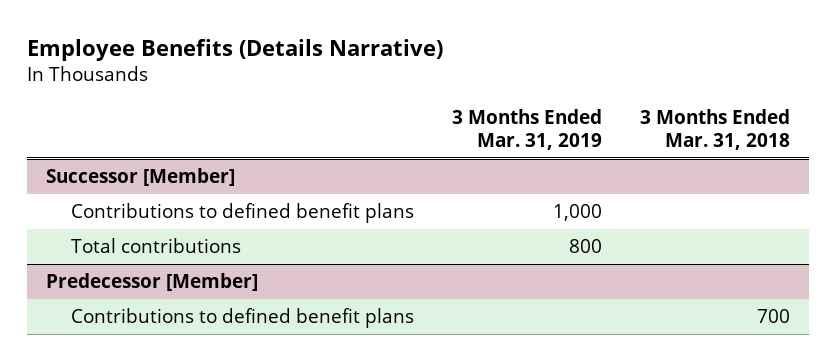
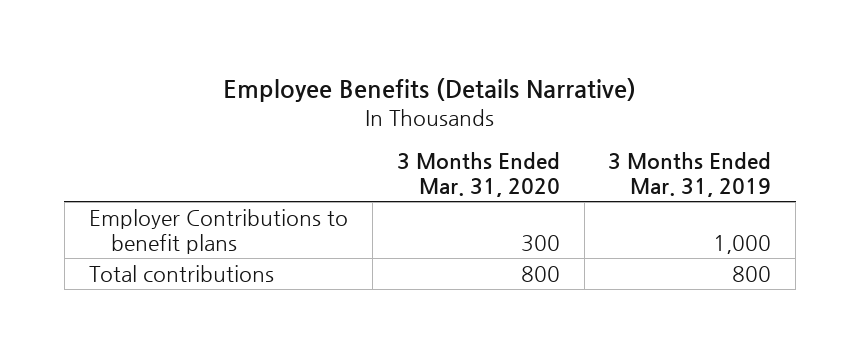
- | 3 Months Ended Mar. 31, 2019 | 3 Months Ended Mar. 31, 2018
+ | 3 Months Ended Mar. 31, 2020 | 3 Months Ended Mar. 31, 2019
- Successor [Member]
- Contributions to defined benefit plans | 1,000 |
+ Employer Contributions to benefit plans | 300 | 1,000
- Predecessor [Member]
- Contributions to defined benefit plans | | 700

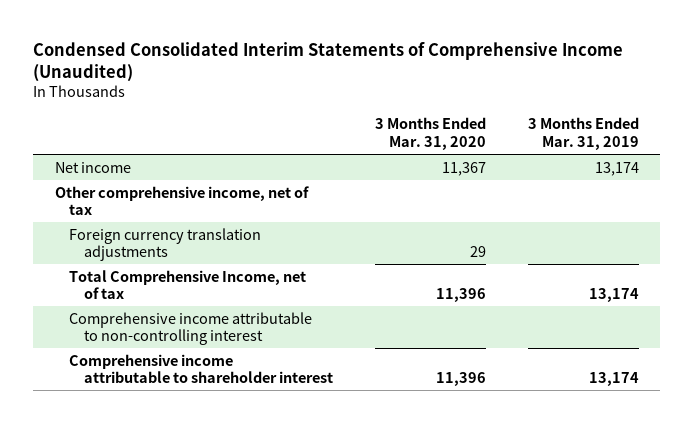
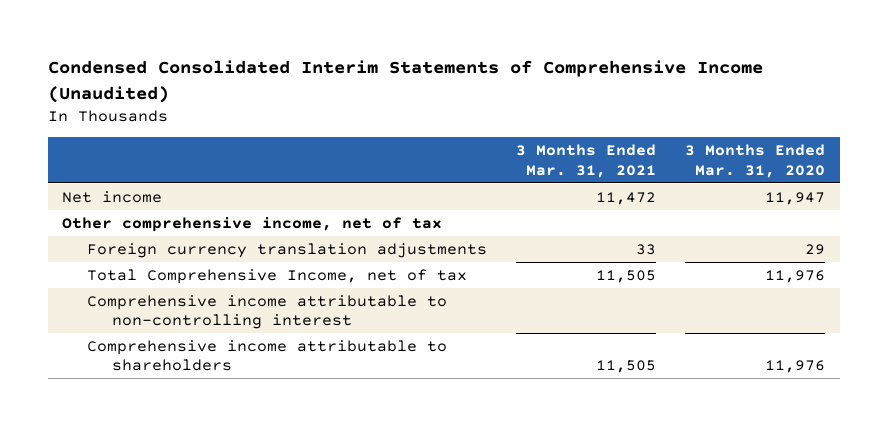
- | 3 Months Ended Mar. 31, 2020 | 3 Months Ended Mar. 31, 2019
+ | 3 Months Ended Mar. 31, 2021 | 3 Months Ended Mar. 31, 2020
- Net income | 11,367 | 13,174
+ Net income | 11,472 | 11,947
- Total Comprehensive Income, net of tax | 11,396 | 13,174
+ Total Comprehensive Income, net of tax | 11,505 | 11,976
- Comprehensive income attributable to shareholder interest | 11,396 | 13,174
+ Comprehensive income attributable to shareholders | 11,505 | 11,976

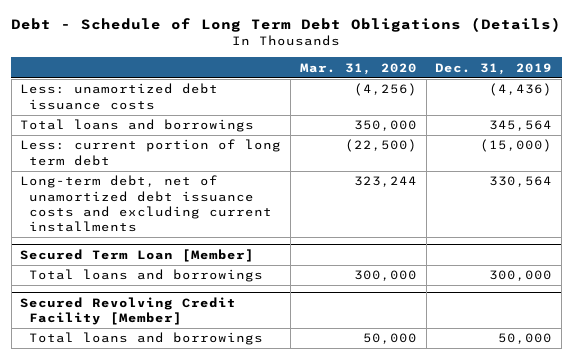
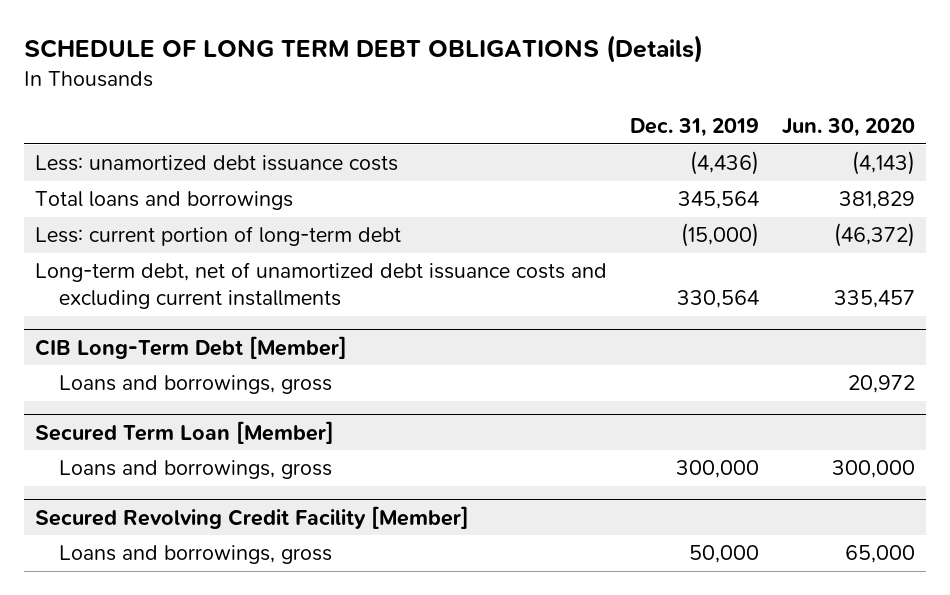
- Debt - Schedule of Long Term Debt Obligations (Details)
+ SCHEDULE OF LONG TERM DEBT OBLIGATIONS (Details)
- | Mar. 31, 2020 | Dec. 31, 2019
+ | Dec. 31, 2019 | Jun. 30, 2020
- Less: current portion of long term debt | (22,500) | (15,000)
+ Less: current portion of long-term debt | (15,000) | (46,372)
+ CIB Long-Term Debt [Member]
+ Loans and borrowings, gross | | 20,972
@ Secured Term Loan [Member]
- Total loans and borrowings | 300,000 | 300,000
+ Loans and borrowings, gross | 300,000 | 300,000
@ Secured Revolving Credit Facility [Member]
- Total loans and borrowings | 50,000 | 50,000
+ Loans and borrowings, gross | 50,000 | 65,000

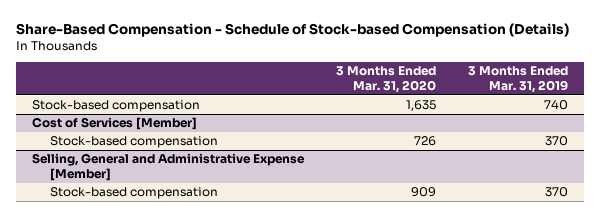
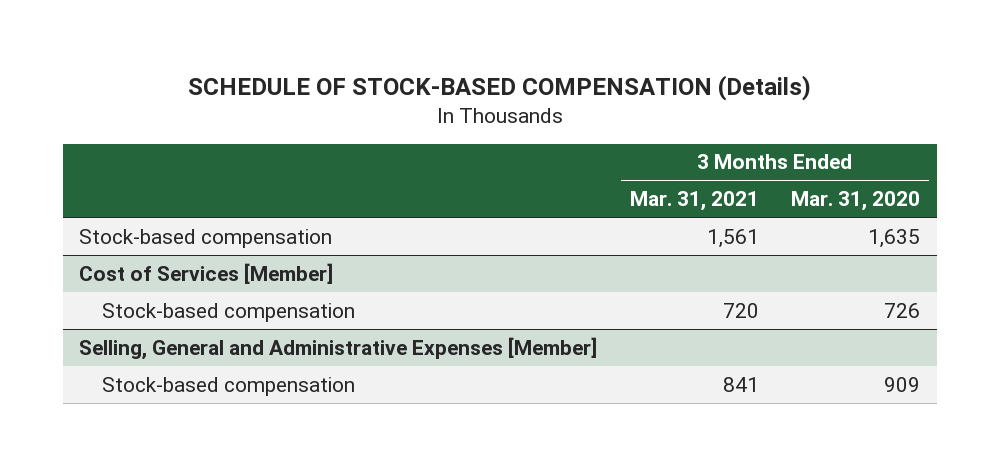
- Share-Based Compensation - Schedule of Stock-based Compensation (Details)
+ SCHEDULE OF STOCK-BASED COMPENSATION (Details)
- | 3 Months Ended Mar. 31, 2020 | 3 Months Ended Mar. 31, 2019
+ | 3 Months Ended Mar. 31, 2021 | 3 Months Ended Mar. 31, 2020
- Selling, General and Administrative Expense [Member]
+ Selling, General and Administrative Expenses [Member]

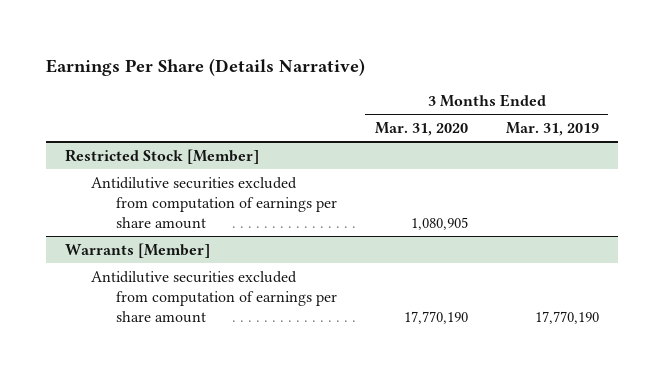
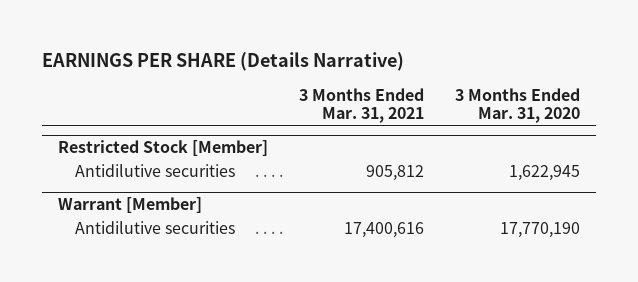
- Earnings Per Share (Details Narrative)
+ EARNINGS PER SHARE (Details Narrative)
- | 3 Months Ended Mar. 31, 2020 | 3 Months Ended Mar. 31, 2019
+ | 3 Months Ended Mar. 31, 2021 | 3 Months Ended Mar. 31, 2020
@ Restricted Stock [Member]
- Antidilutive securities excluded from computation of earnings per share amount | 1,080,905 |
- Warrants [Member]
- Antidilutive securities excluded from computation of earnings per share amount | 17,770,190 | 17,770,190
@ Restricted Stock [Member]
+ Antidilutive securities | 905,812 | 1,622,945
+ Warrant [Member]
+ Antidilutive securities | 17,400,616 | 17,770,190

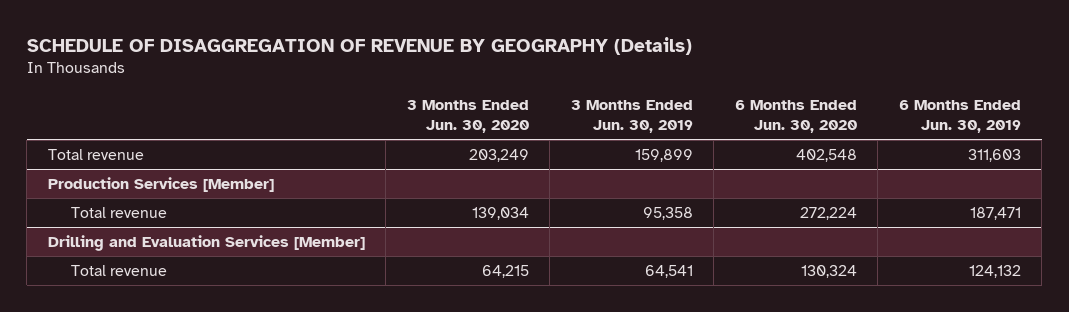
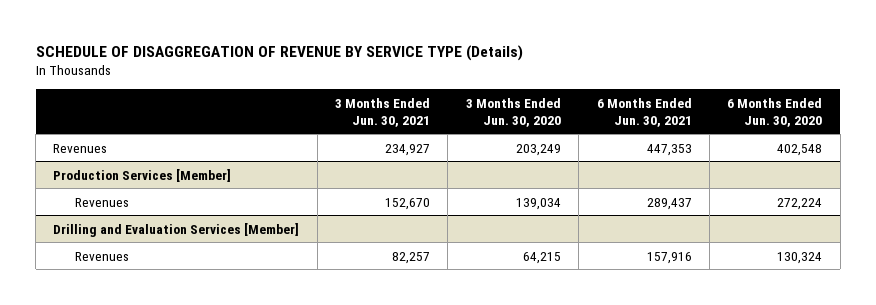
- SCHEDULE OF DISAGGREGATION OF REVENUE BY GEOGRAPHY (Details)
+ SCHEDULE OF DISAGGREGATION OF REVENUE BY SERVICE TYPE (Details)
- | 3 Months Ended Jun. 30, 2020 | 3 Months Ended Jun. 30, 2019 | 6 Months Ended Jun. 30, 2020 | 6 Months Ended Jun. 30, 2019
+ | 3 Months Ended Jun. 30, 2021 | 3 Months Ended Jun. 30, 2020 | 6 Months Ended Jun. 30, 2021 | 6 Months Ended Jun. 30, 2020
- Total revenue | 203,249 | 159,899 | 402,548 | 311,603
+ Revenues | 234,927 | 203,249 | 447,353 | 402,548
@ Production Services [Member]
- Total revenue | 139,034 | 95,358 | 272,224 | 187,471
+ Revenues | 152,670 | 139,034 | 289,437 | 272,224
@ Drilling and Evaluation Services [Member]
- Total revenue | 64,215 | 64,541 | 130,324 | 124,132
+ Revenues | 82,257 | 64,215 | 157,916 | 130,324

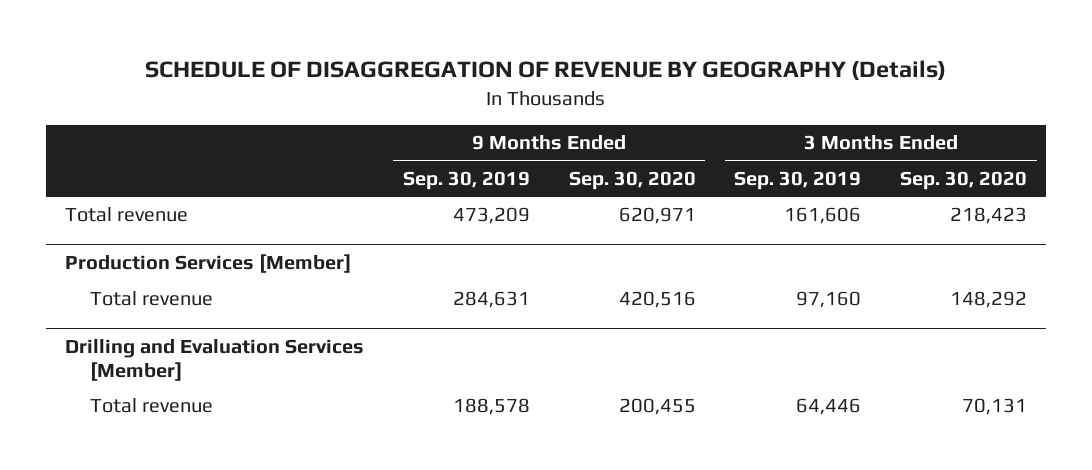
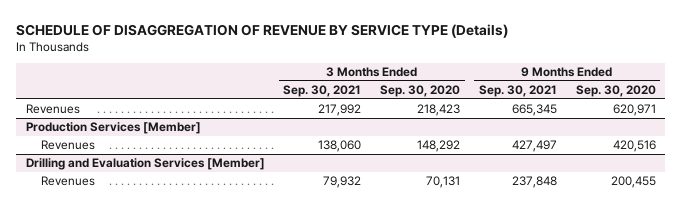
- SCHEDULE OF DISAGGREGATION OF REVENUE BY GEOGRAPHY (Details)
+ SCHEDULE OF DISAGGREGATION OF REVENUE BY SERVICE TYPE (Details)
- | 9 Months Ended Sep. 30, 2019 | 9 Months Ended Sep. 30, 2020 | 3 Months Ended Sep. 30, 2019 | 3 Months Ended Sep. 30, 2020
+ | 3 Months Ended Sep. 30, 2021 | 3 Months Ended Sep. 30, 2020 | 9 Months Ended Sep. 30, 2021 | 9 Months Ended Sep. 30, 2020
- Total revenue | 473,209 | 620,971 | 161,606 | 218,423
+ Revenues | 217,992 | 218,423 | 665,345 | 620,971
@ Production Services [Member]
- Total revenue | 284,631 | 420,516 | 97,160 | 148,292
+ Revenues | 138,060 | 148,292 | 427,497 | 420,516
@ Drilling and Evaluation Services [Member]
- Total revenue | 188,578 | 200,455 | 64,446 | 70,131
+ Revenues | 79,932 | 70,131 | 237,848 | 200,455

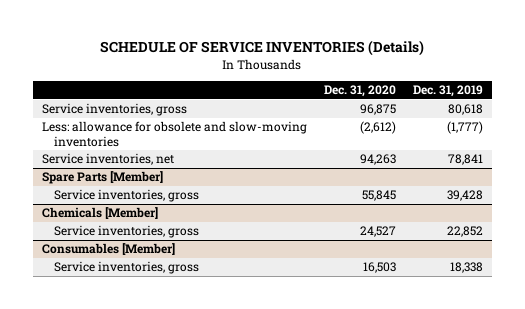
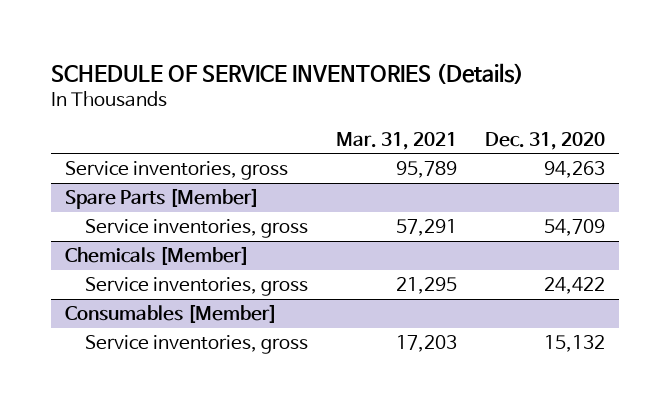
- | Dec. 31, 2020 | Dec. 31, 2019
+ | Mar. 31, 2021 | Dec. 31, 2020
- Service inventories, gross | 96,875 | 80,618
- Less: allowance for obsolete and slow-moving inventories | (2,612) | (1,777)
- Service inventories, net | 94,263 | 78,841
+ Service inventories, gross | 95,789 | 94,263
@ Spare Parts [Member]
- Service inventories, gross | 55,845 | 39,428
+ Service inventories, gross | 57,291 | 54,709
@ Chemicals [Member]
- Service inventories, gross | 24,527 | 22,852
+ Service inventories, gross | 21,295 | 24,422
@ Consumables [Member]
- Service inventories, gross | 16,503 | 18,338
+ Service inventories, gross | 17,203 | 15,132

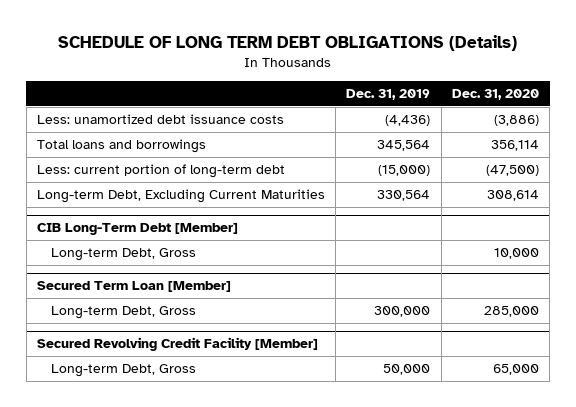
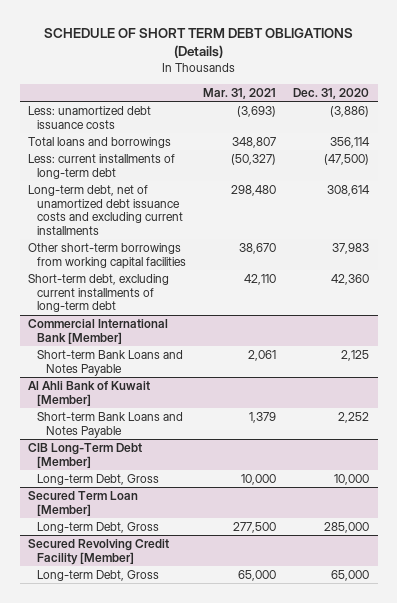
- SCHEDULE OF LONG TERM DEBT OBLIGATIONS (Details)
+ SCHEDULE OF SHORT TERM DEBT OBLIGATIONS (Details)
- | Dec. 31, 2019 | Dec. 31, 2020
+ | Mar. 31, 2021 | Dec. 31, 2020
- Less: current portion of long-term debt | (15,000) | (47,500)
- Long-term Debt, Excluding Current Maturities | 330,564 | 308,614
+ Less: current installments of long-term debt | (50,327) | (47,500)
+ Long-term debt, net of unamortized debt issuance costs and excluding current installments | 298,480 | 308,614
+ Other short-term borrowings from working capital facilities | 38,670 | 37,983
+ Short-term debt, excluding current installments of long-term debt | 42,110 | 42,360
+ Commercial International Bank [Member]
+ Short-term Bank Loans and Notes Payable | 2,061 | 2,125
+ Al Ahli Bank of Kuwait [Member]
+ Short-term Bank Loans and Notes Payable | 1,379 | 2,252

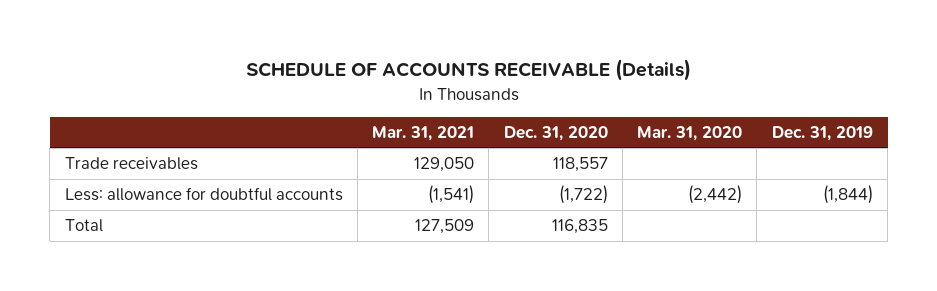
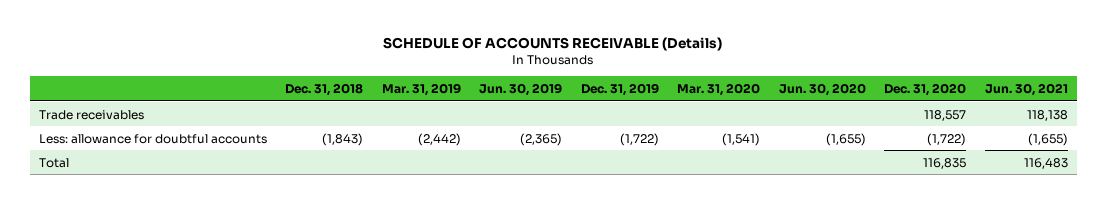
- | Mar. 31, 2021 | Dec. 31, 2020 | Mar. 31, 2020 | Dec. 31, 2019
+ | Dec. 31, 2018 | Mar. 31, 2019 | Jun. 30, 2019 | Dec. 31, 2019 | Mar. 31, 2020 | Jun. 30, 2020 | Dec. 31, 2020 | Jun. 30, 2021
- Less: allowance for doubtful accounts | (1,541) | (1,722) | (2,442) | (1,844)
+ Less: allowance for doubtful accounts | (1,843) | (2,442) | (2,365) | (1,722) | (1,541) | (1,655) | (1,722) | (1,655)

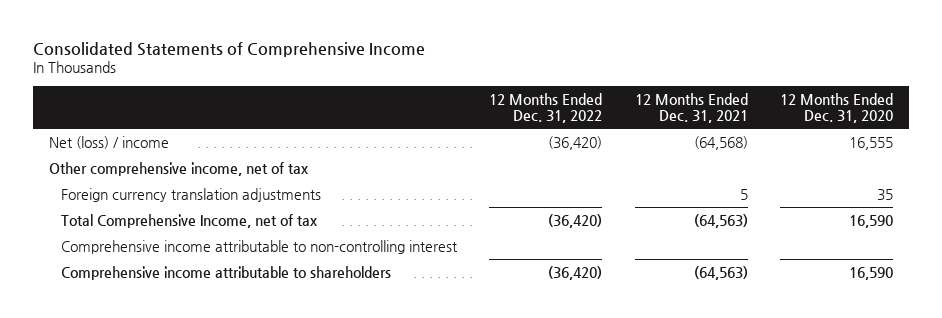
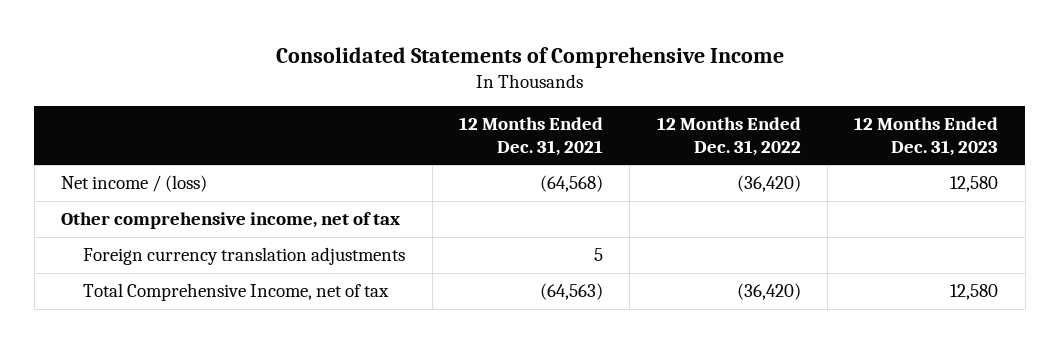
- | 12 Months Ended Dec. 31, 2022 | 12 Months Ended Dec. 31, 2021 | 12 Months Ended Dec. 31, 2020
+ | 12 Months Ended Dec. 31, 2021 | 12 Months Ended Dec. 31, 2022 | 12 Months Ended Dec. 31, 2023
- Net (loss) / income | (36,420) | (64,568) | 16,555
+ Net income / (loss) | (64,568) | (36,420) | 12,580
- Comprehensive income attributable to non-controlling interest
- Comprehensive income attributable to shareholders | (36,420) | (64,563) | 16,590

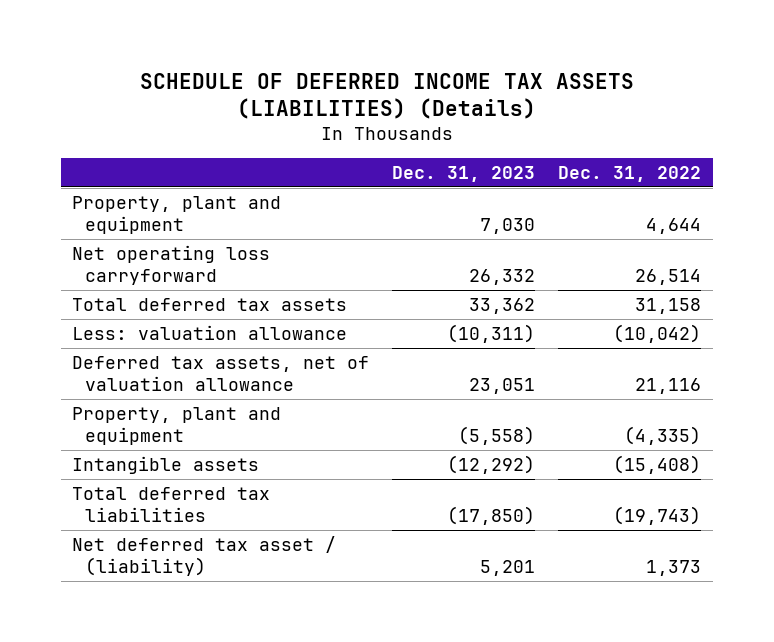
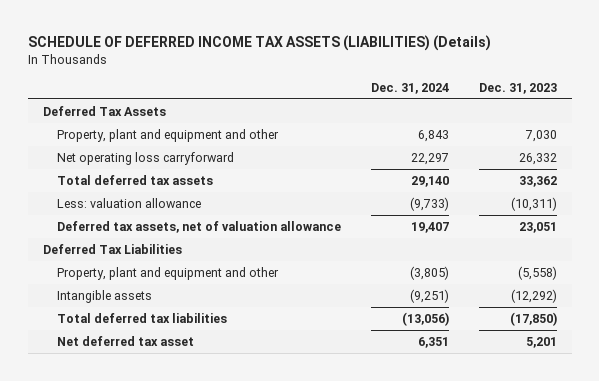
- | Dec. 31, 2023 | Dec. 31, 2022
+ | Dec. 31, 2024 | Dec. 31, 2023
- Property, plant and equipment | 7,030 | 4,644
+ Deferred Tax Assets
+ Property, plant and equipment and other | 6,843 | 7,030
- Property, plant and equipment | (5,558) | (4,335)
+ Deferred Tax Liabilities
+ Property, plant and equipment and other | (3,805) | (5,558)
- Net deferred tax asset / (liability) | 5,201 | 1,373
+ Net deferred tax asset | 6,351 | 5,201

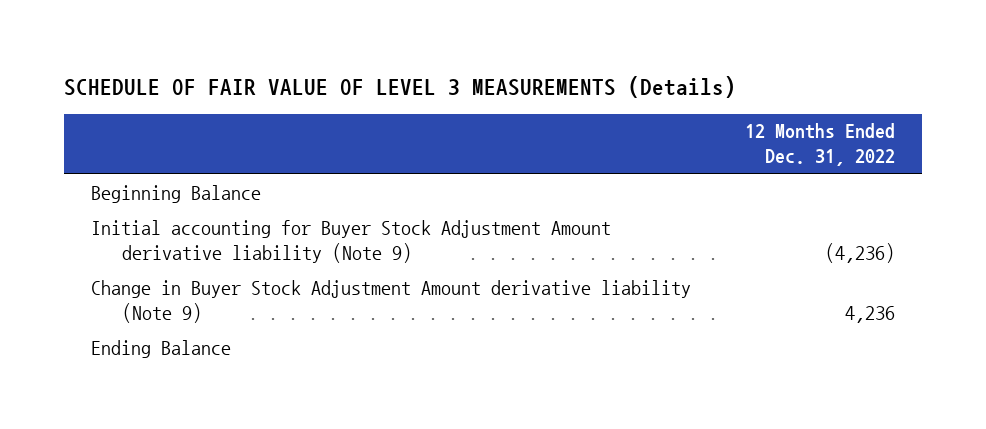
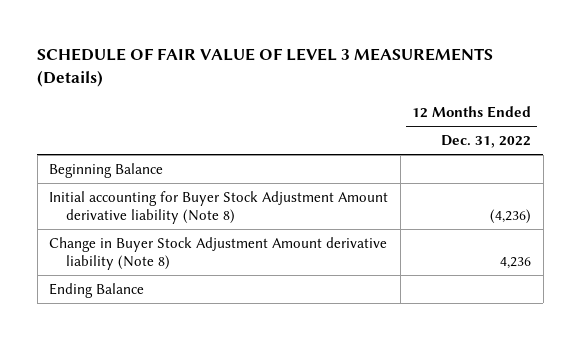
- Initial accounting for Buyer Stock Adjustment Amount derivative liability (Note 9) | (4,236)
- Change in Buyer Stock Adjustment Amount derivative liability (Note 9) | 4,236
+ Initial accounting for Buyer Stock Adjustment Amount derivative liability (Note 8) | (4,236)
+ Change in Buyer Stock Adjustment Amount derivative liability (Note 8) | 4,236

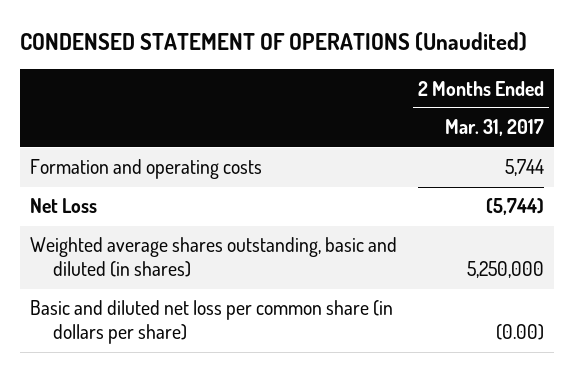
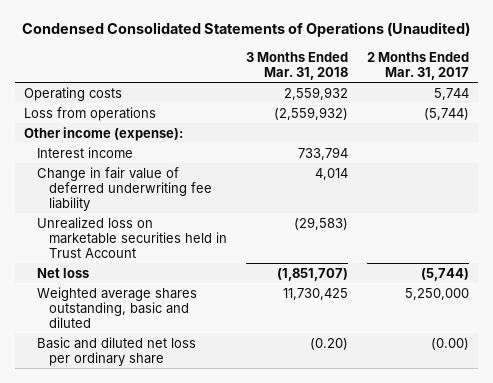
- CONDENSED STATEMENT OF OPERATIONS (Unaudited)
+ Condensed Consolidated Statements of Operations (Unaudited)
- | 2 Months Ended Mar. 31, 2017
+ | 3 Months Ended Mar. 31, 2018 | 2 Months Ended Mar. 31, 2017
- Formation and operating costs | 5,744
- Net Loss | (5,744)
- Weighted average shares outstanding, basic and diluted (in shares) | 5,250,000
- Basic and diluted net loss per common share (in dollars per share) | (0.00)
+ Operating costs | 2,559,932 | 5,744
+ Loss from operations | (2,559,932) | (5,744)
+ Other income (expense):
+ Interest income | 733,794 |
+ Change in fair value of deferred underwriting fee liability | 4,014 |
+ Unrealized loss on marketable securities held in Trust Account | (29,583) |
+ Net loss | (1,851,707) | (5,744)
+ Weighted average shares outstanding, basic and diluted | 11,730,425 | 5,250,000
+ Basic and diluted net loss per ordinary share | (0.20) | (0.00)

